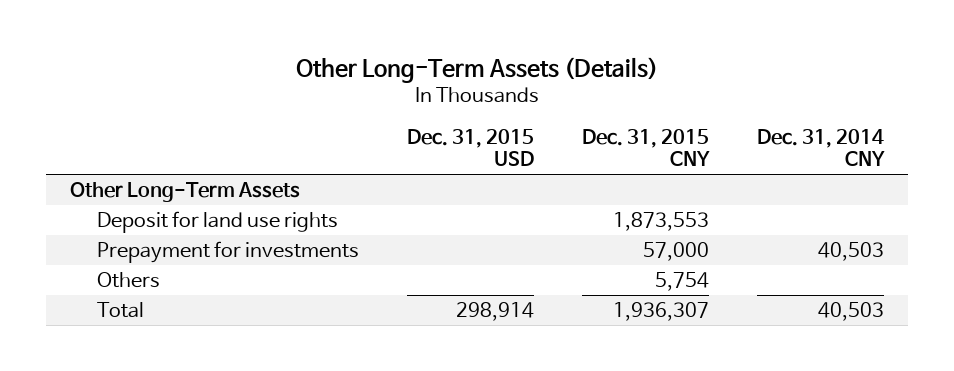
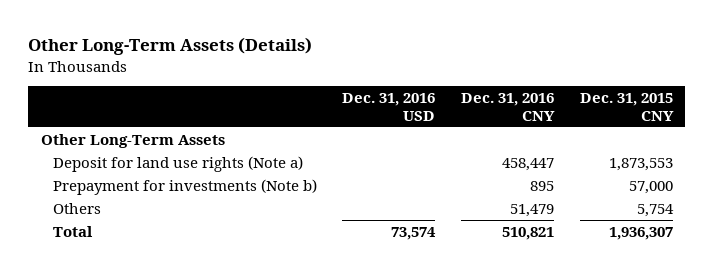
- | Dec. 31, 2015 USD | Dec. 31, 2015 CNY | Dec. 31, 2014 CNY
+ | Dec. 31, 2016 USD | Dec. 31, 2016 CNY | Dec. 31, 2015 CNY
- Deposit for land use rights | | 1,873,553 |
- Prepayment for investments | | 57,000 | 40,503
+ Deposit for land use rights (Note a) | | 458,447 | 1,873,553
+ Prepayment for investments (Note b) | | 895 | 57,000

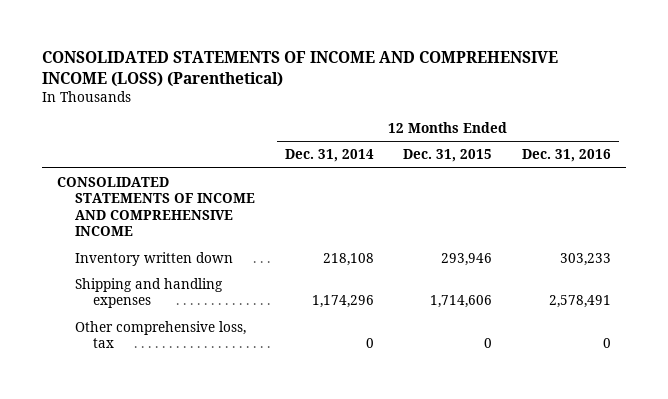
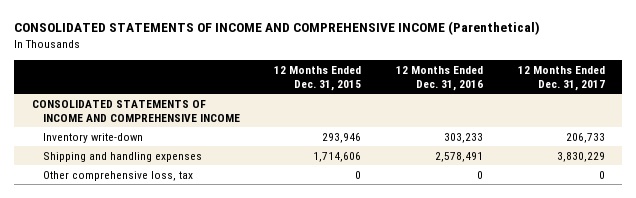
- CONSOLIDATED STATEMENTS OF INCOME AND COMPREHENSIVE INCOME (LOSS) (Parenthetical)
+ CONSOLIDATED STATEMENTS OF INCOME AND COMPREHENSIVE INCOME (Parenthetical)
- | 12 Months Ended Dec. 31, 2014 | 12 Months Ended Dec. 31, 2015 | 12 Months Ended Dec. 31, 2016
+ | 12 Months Ended Dec. 31, 2015 | 12 Months Ended Dec. 31, 2016 | 12 Months Ended Dec. 31, 2017
- Inventory written down | 218,108 | 293,946 | 303,233
+ Inventory write-down | 293,946 | 303,233 | 206,733

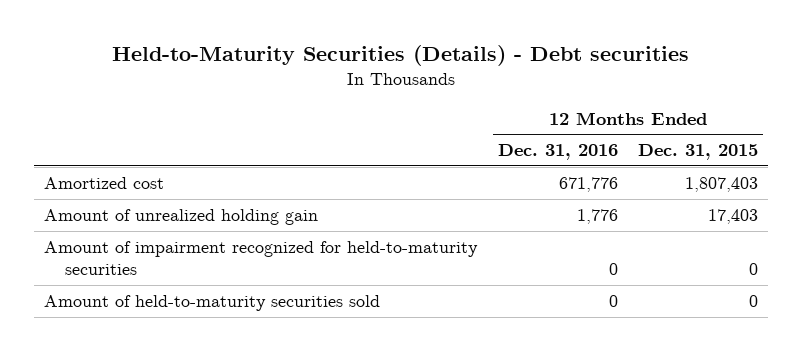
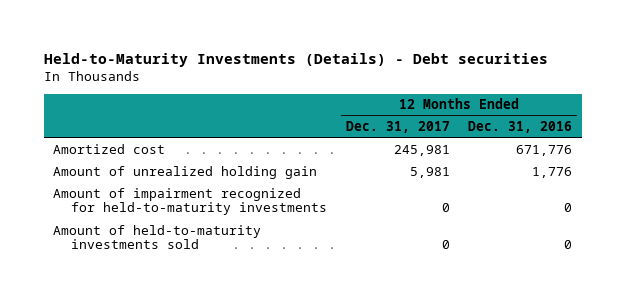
- Held-to-Maturity Securities (Details) - Debt securities
+ Held-to-Maturity Investments (Details) - Debt securities
- | 12 Months Ended Dec. 31, 2016 | 12 Months Ended Dec. 31, 2015
+ | 12 Months Ended Dec. 31, 2017 | 12 Months Ended Dec. 31, 2016
- Amount of impairment recognized for held-to-maturity securities | 0 | 0
- Amount of held-to-maturity securities sold | 0 | 0
+ Amount of impairment recognized for held-to-maturity investments | 0 | 0
+ Amount of held-to-maturity investments sold | 0 | 0

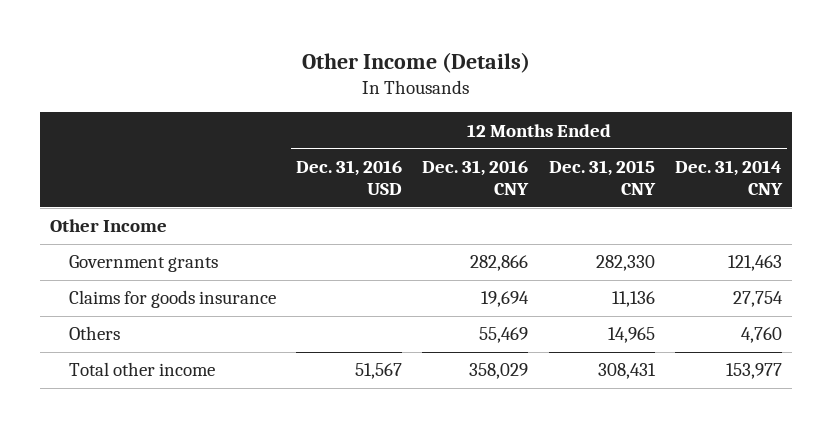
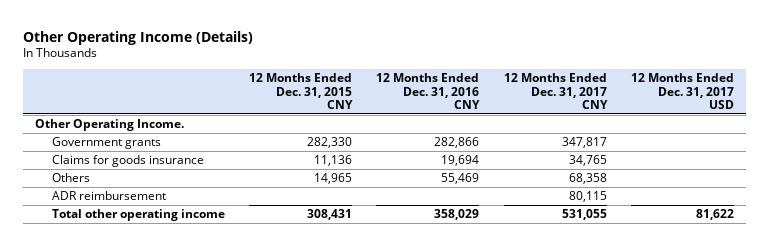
- Other Income (Details)
+ Other Operating Income (Details)
- | 12 Months Ended Dec. 31, 2016 USD | 12 Months Ended Dec. 31, 2016 CNY | 12 Months Ended Dec. 31, 2015 CNY | 12 Months Ended Dec. 31, 2014 CNY
+ | 12 Months Ended Dec. 31, 2015 CNY | 12 Months Ended Dec. 31, 2016 CNY | 12 Months Ended Dec. 31, 2017 CNY | 12 Months Ended Dec. 31, 2017 USD
- Other Income
+ Other Operating Income.
- Total other income | 51,567 | 358,029 | 308,431 | 153,977
+ ADR reimbursement | | | 80,115 |
+ Total other operating income | 308,431 | 358,029 | 531,055 | 81,622

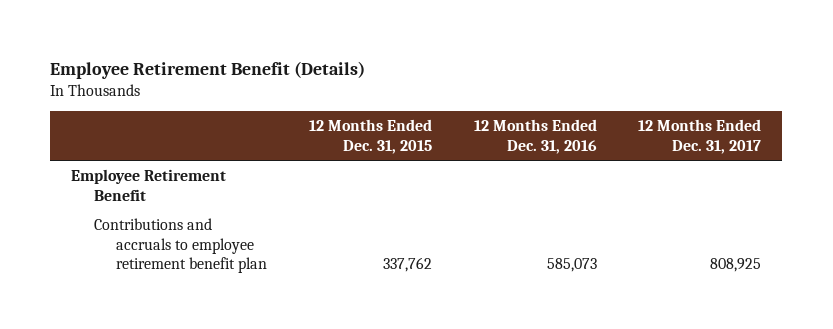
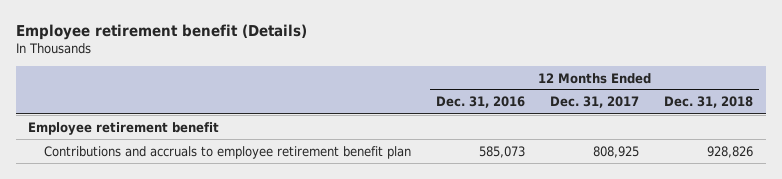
- Employee Retirement Benefit (Details)
+ Employee retirement benefit (Details)
- | 12 Months Ended Dec. 31, 2015 | 12 Months Ended Dec. 31, 2016 | 12 Months Ended Dec. 31, 2017
+ | 12 Months Ended Dec. 31, 2016 | 12 Months Ended Dec. 31, 2017 | 12 Months Ended Dec. 31, 2018
- Employee Retirement Benefit
+ Employee retirement benefit

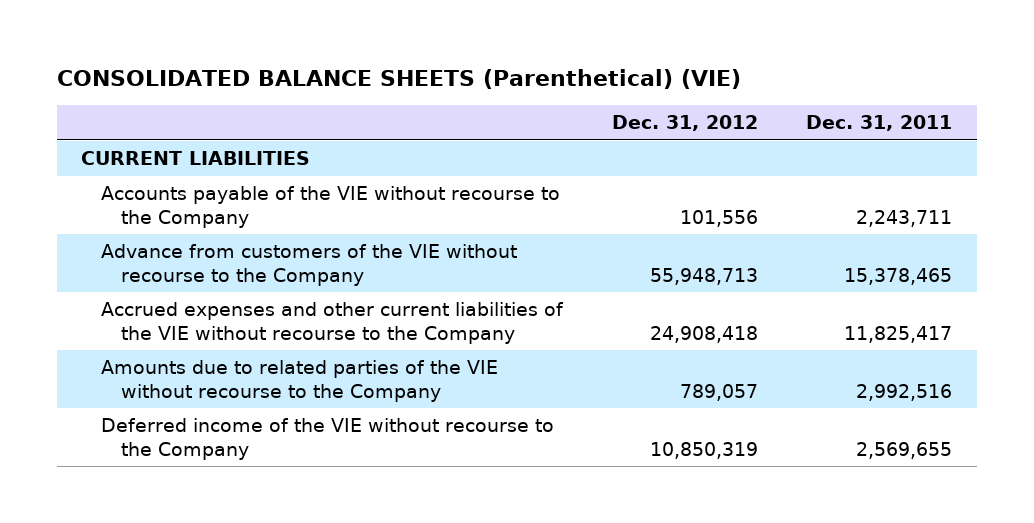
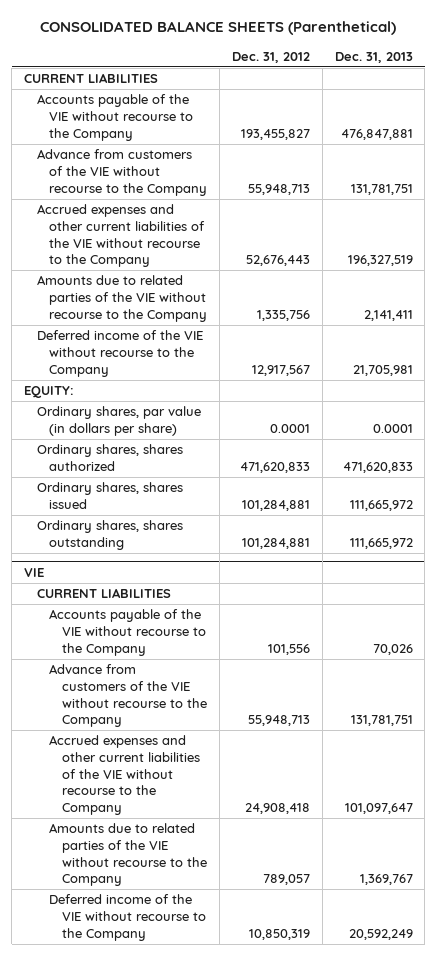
- CONSOLIDATED BALANCE SHEETS (Parenthetical) (VIE)
+ CONSOLIDATED BALANCE SHEETS (Parenthetical)
- | Dec. 31, 2012 | Dec. 31, 2011
+ | Dec. 31, 2012 | Dec. 31, 2013
+ Accounts payable of the VIE without recourse to the Company | 193,455,827 | 476,847,881
+ Advance from customers of the VIE without recourse to the Company | 55,948,713 | 131,781,751
+ Accrued expenses and other current liabilities of the VIE without recourse to the Company | 52,676,443 | 196,327,519
+ Amounts due to related parties of the VIE without recourse to the Company | 1,335,756 | 2,141,411
+ Deferred income of the VIE without recourse to the Company | 12,917,567 | 21,705,981
+ EQUITY:
+ Ordinary shares, par value (in dollars per share) | 0.0001 | 0.0001
+ Ordinary shares, shares authorized | 471,620,833 | 471,620,833
+ Ordinary shares, shares issued | 101,284,881 | 111,665,972
+ Ordinary shares, shares outstanding | 101,284,881 | 111,665,972
+ VIE
+ CURRENT LIABILITIES

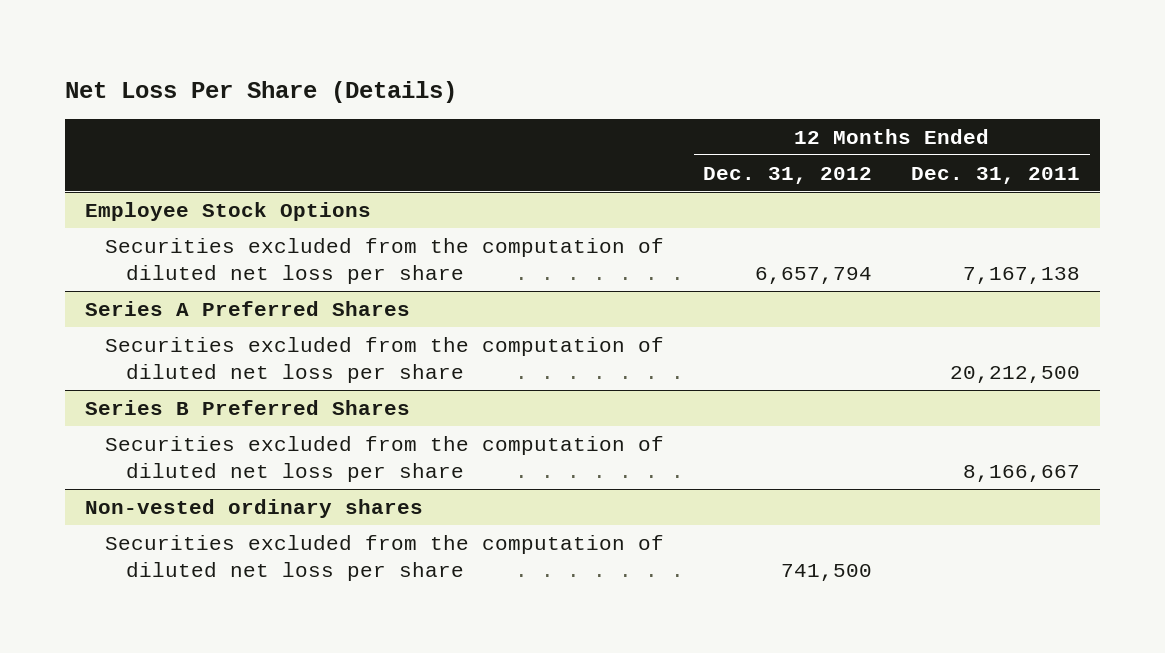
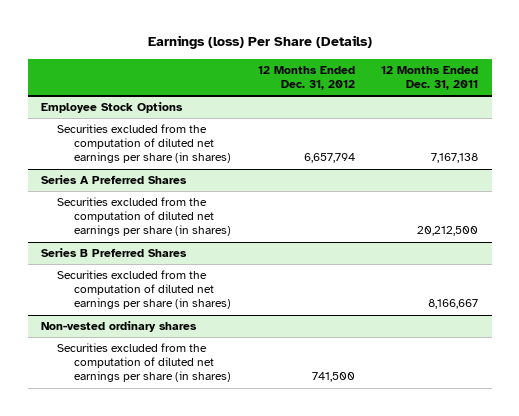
- Net Loss Per Share (Details)
+ Earnings (loss) Per Share (Details)
@ Employee Stock Options
- Securities excluded from the computation of diluted net loss per share | 6,657,794 | 7,167,138
+ Securities excluded from the computation of diluted net earnings per share (in shares) | 6,657,794 | 7,167,138
@ Series A Preferred Shares
- Securities excluded from the computation of diluted net loss per share | | 20,212,500
+ Securities excluded from the computation of diluted net earnings per share (in shares) | | 20,212,500
@ Series B Preferred Shares
- Securities excluded from the computation of diluted net loss per share | | 8,166,667
+ Securities excluded from the computation of diluted net earnings per share (in shares) | | 8,166,667
@ Non-vested ordinary shares
- Securities excluded from the computation of diluted net loss per share | 741,500 |
+ Securities excluded from the computation of diluted net earnings per share (in shares) | 741,500 |

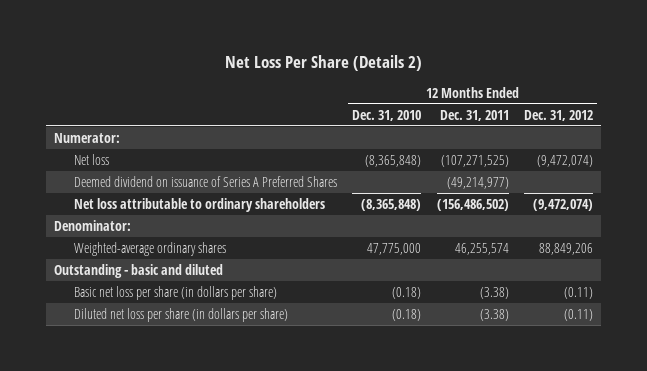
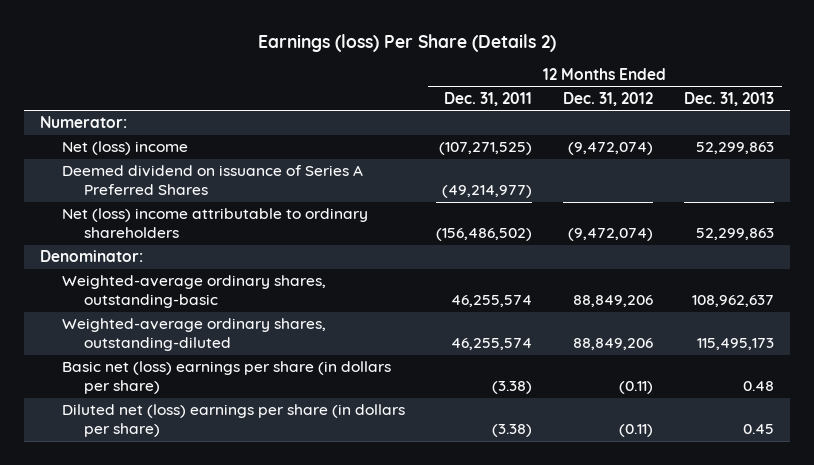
- Net Loss Per Share (Details 2)
+ Earnings (loss) Per Share (Details 2)
- | 12 Months Ended Dec. 31, 2010 | 12 Months Ended Dec. 31, 2011 | 12 Months Ended Dec. 31, 2012
+ | 12 Months Ended Dec. 31, 2011 | 12 Months Ended Dec. 31, 2012 | 12 Months Ended Dec. 31, 2013
- Net loss | (8,365,848) | (107,271,525) | (9,472,074)
+ Net (loss) income | (107,271,525) | (9,472,074) | 52,299,863
- Net loss attributable to ordinary shareholders | (8,365,848) | (156,486,502) | (9,472,074)
+ Net (loss) income attributable to ordinary shareholders | (156,486,502) | (9,472,074) | 52,299,863
- Weighted-average ordinary shares | 47,775,000 | 46,255,574 | 88,849,206
- Outstanding - basic and diluted
- Basic net loss per share (in dollars per share) | (0.18) | (3.38) | (0.11)
- Diluted net loss per share (in dollars per share) | (0.18) | (3.38) | (0.11)
+ Weighted-average ordinary shares, outstanding-basic | 46,255,574 | 88,849,206 | 108,962,637
+ Weighted-average ordinary shares, outstanding-diluted | 46,255,574 | 88,849,206 | 115,495,173
+ Basic net (loss) earnings per share (in dollars per share) | (3.38) | (0.11) | 0.48
+ Diluted net (loss) earnings per share (in dollars per share) | (3.38) | (0.11) | 0.45

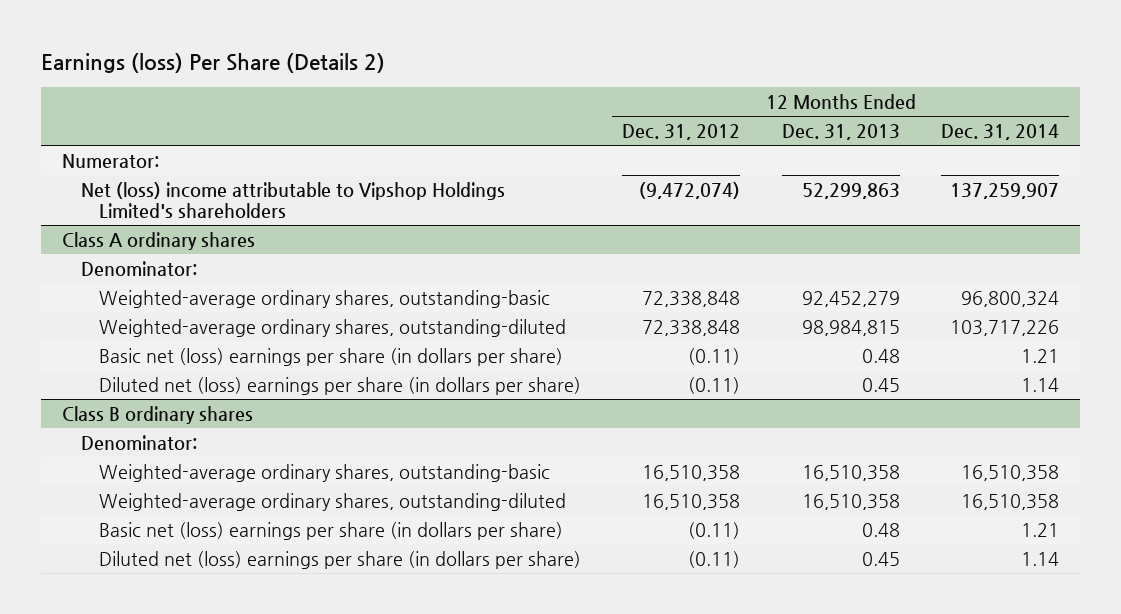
- | 12 Months Ended Dec. 31, 2011 | 12 Months Ended Dec. 31, 2012 | 12 Months Ended Dec. 31, 2013
+ | 12 Months Ended Dec. 31, 2012 | 12 Months Ended Dec. 31, 2013 | 12 Months Ended Dec. 31, 2014
- Net (loss) income | (107,271,525) | (9,472,074) | 52,299,863
- Deemed dividend on issuance of Series A Preferred Shares | (49,214,977) | |
- Net (loss) income attributable to ordinary shareholders | (156,486,502) | (9,472,074) | 52,299,863
+ Net (loss) income attributable to Vipshop Holdings Limited's shareholders | (9,472,074) | 52,299,863 | 137,259,907
+ Class A ordinary shares
- Weighted-average ordinary shares, outstanding-basic | 46,255,574 | 88,849,206 | 108,962,637
- Weighted-average ordinary shares, outstanding-diluted | 46,255,574 | 88,849,206 | 115,495,173
+ Weighted-average ordinary shares, outstanding-basic | 72,338,848 | 92,452,279 | 96,800,324
+ Weighted-average ordinary shares, outstanding-diluted | 72,338,848 | 98,984,815 | 103,717,226
+ Class B ordinary shares
+ Denominator:
+ Weighted-average ordinary shares, outstanding-basic | 16,510,358 | 16,510,358 | 16,510,358
+ Weighted-average ordinary shares, outstanding-diluted | 16,510,358 | 16,510,358 | 16,510,358
+ Basic net (loss) earnings per share (in dollars per share) | (0.11) | 0.48 | 1.21
+ Diluted net (loss) earnings per share (in dollars per share) | (0.11) | 0.45 | 1.14

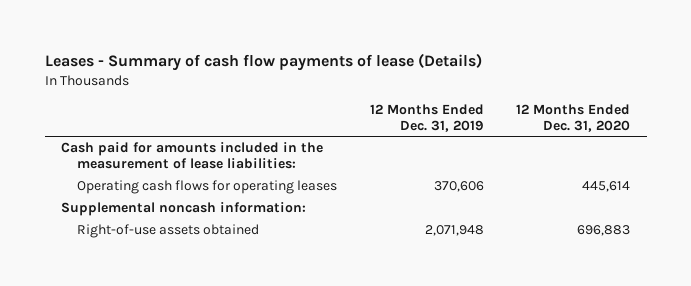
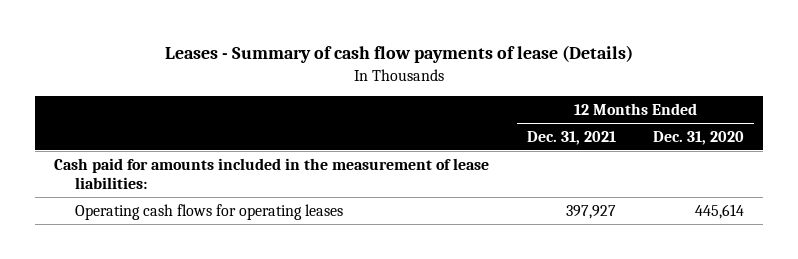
- | 12 Months Ended Dec. 31, 2019 | 12 Months Ended Dec. 31, 2020
+ | 12 Months Ended Dec. 31, 2021 | 12 Months Ended Dec. 31, 2020
- Supplemental noncash information:
- Right-of-use assets obtained | 2,071,948 | 696,883

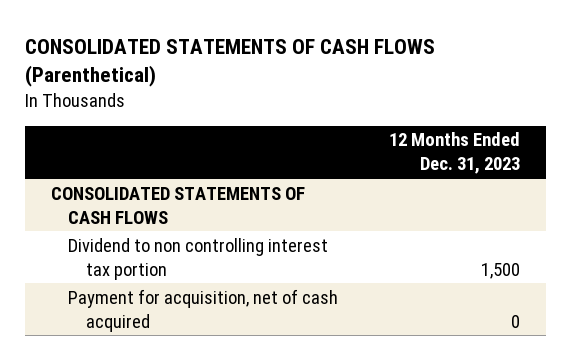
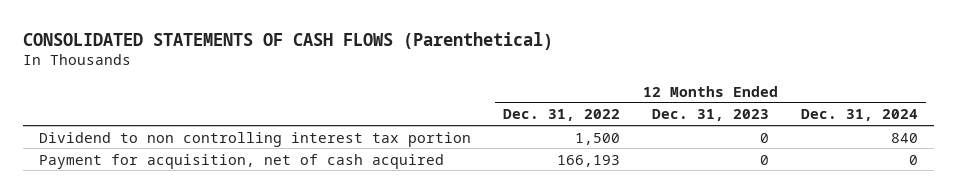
- | 12 Months Ended Dec. 31, 2023
+ | 12 Months Ended Dec. 31, 2022 | 12 Months Ended Dec. 31, 2023 | 12 Months Ended Dec. 31, 2024
- CONSOLIDATED STATEMENTS OF CASH FLOWS
- Dividend to non controlling interest tax portion | 1,500
+ Dividend to non controlling interest tax portion | 1,500 | 0 | 840

